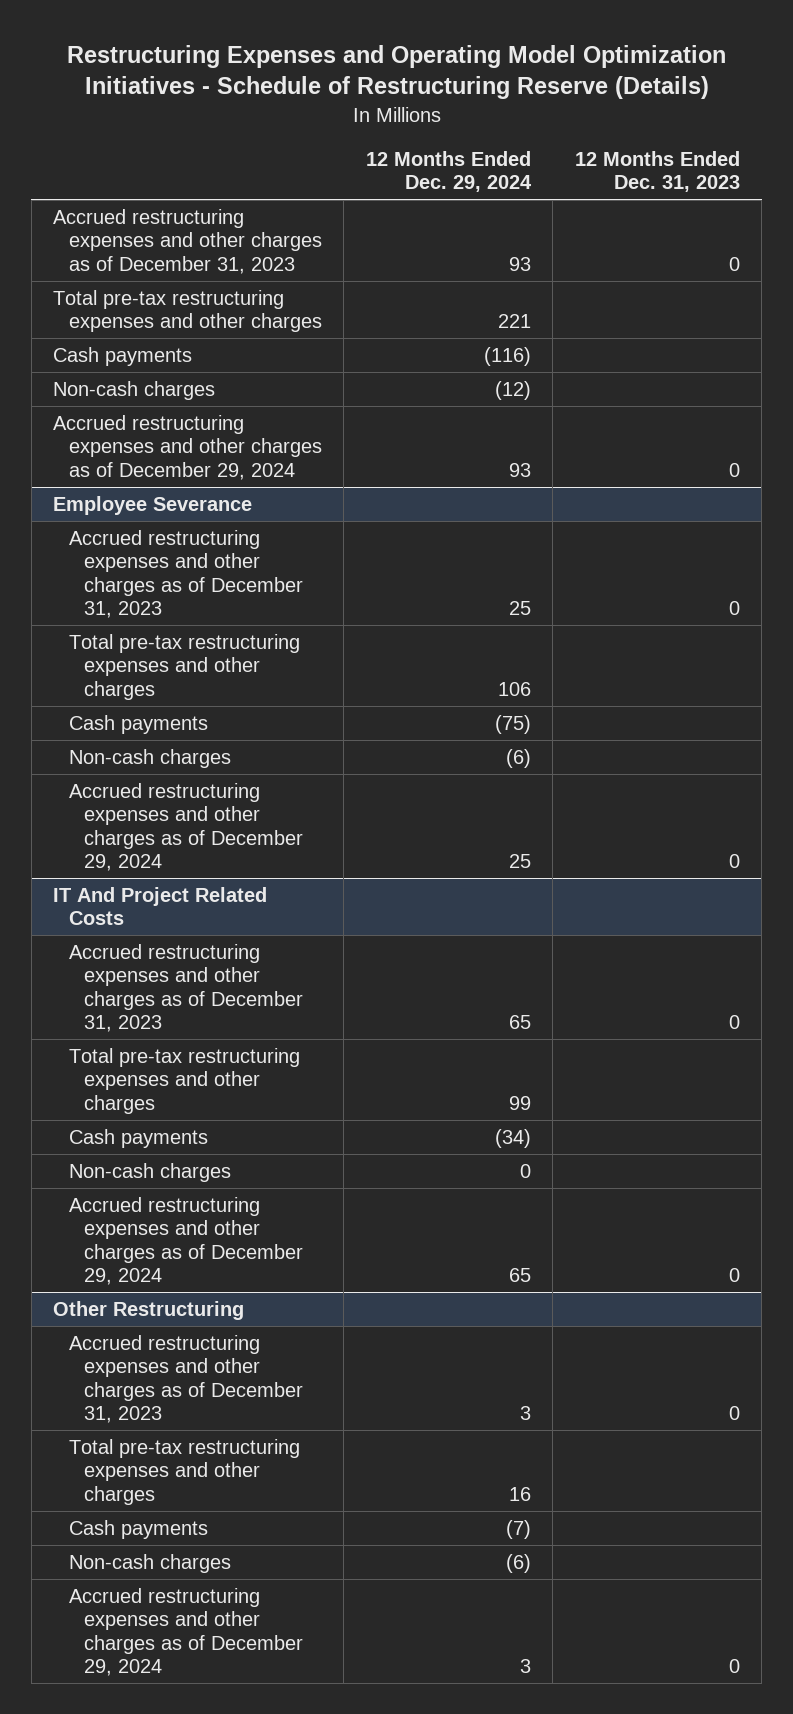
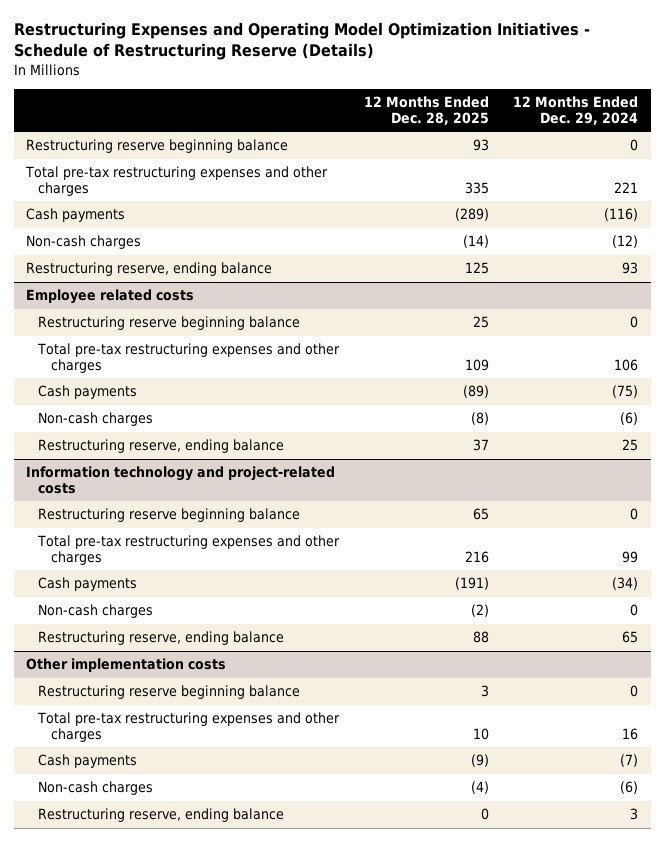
- | 12 Months Ended Dec. 29, 2024 | 12 Months Ended Dec. 31, 2023
+ | 12 Months Ended Dec. 28, 2025 | 12 Months Ended Dec. 29, 2024
- Accrued restructuring expenses and other charges as of December 31, 2023 | 93 | 0
+ Restructuring reserve beginning balance | 93 | 0
- Accrued restructuring expenses and other charges as of December 29, 2024 | 93 | 0
- Employee Severance
- Accrued restructuring expenses and other charges as of December 31, 2023 | 25 | 0
+ Restructuring reserve, ending balance | 125 | 93
+ Employee related costs
+ Restructuring reserve beginning balance | 25 | 0
- Accrued restructuring expenses and other charges as of December 29, 2024 | 25 | 0
- IT And Project Related Costs
- Accrued restructuring expenses and other charges as of December 31, 2023 | 65 | 0
+ Restructuring reserve, ending balance | 37 | 25
+ Information technology and project-related costs
+ Restructuring reserve beginning balance | 65 | 0
- Accrued restructuring expenses and other charges as of December 29, 2024 | 65 | 0
- Other Restructuring
- Accrued restructuring expenses and other charges as of December 31, 2023 | 3 | 0
+ Restructuring reserve, ending balance | 88 | 65
+ Other implementation costs
+ Restructuring reserve beginning balance | 3 | 0
- Accrued restructuring expenses and other charges as of December 29, 2024 | 3 | 0
+ Restructuring reserve, ending balance | 0 | 3

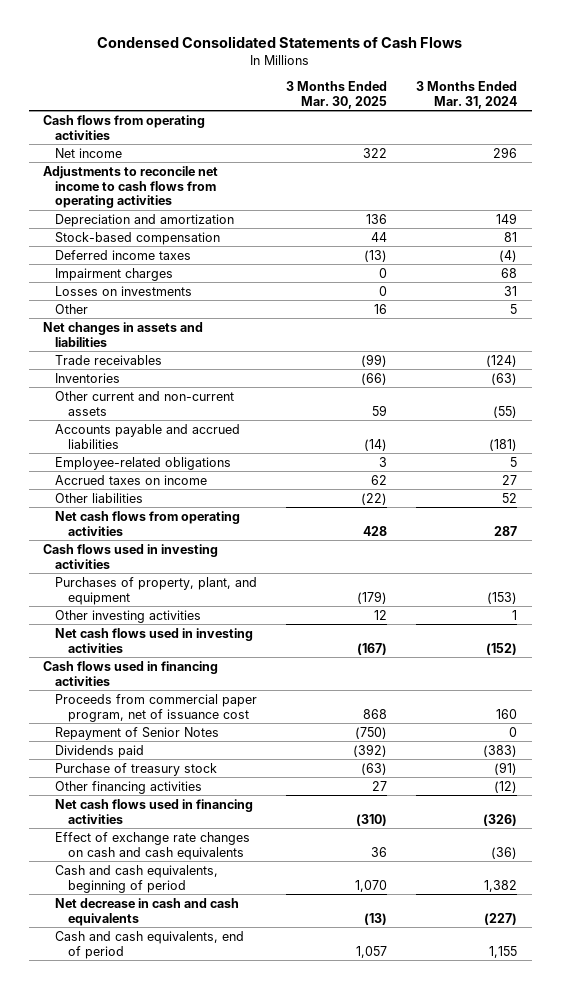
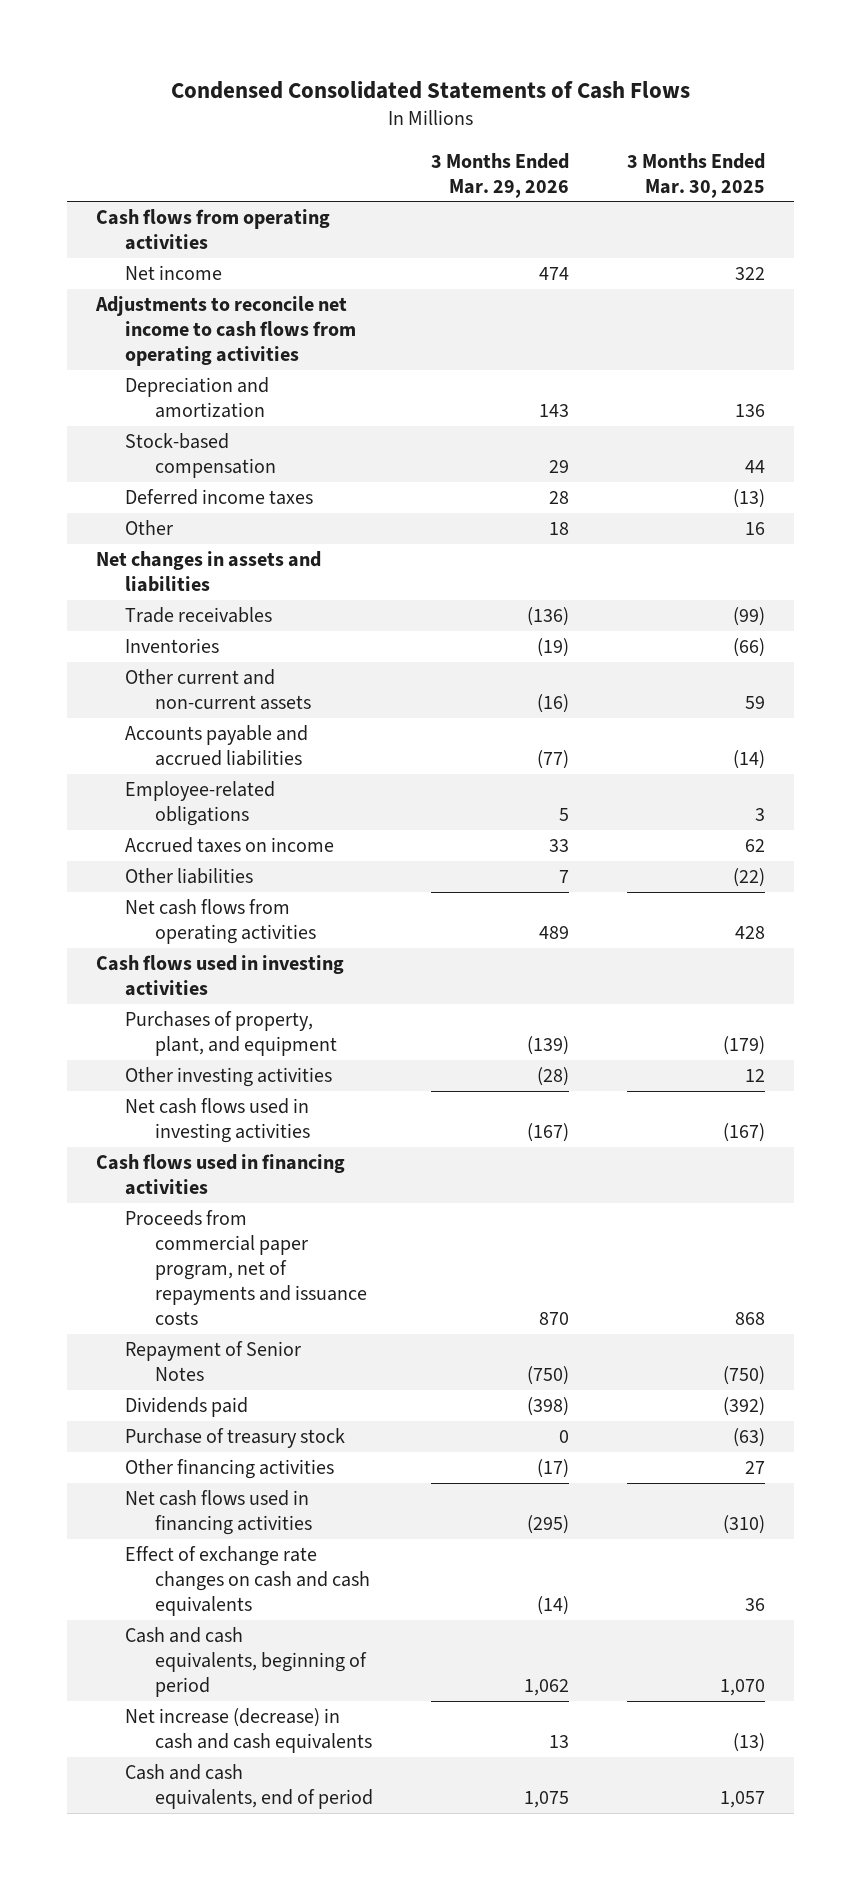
- | 3 Months Ended Mar. 30, 2025 | 3 Months Ended Mar. 31, 2024
+ | 3 Months Ended Mar. 29, 2026 | 3 Months Ended Mar. 30, 2025
- Impairment charges | 0 | 68
- Losses on investments | 0 | 31
- Proceeds from commercial paper program, net of issuance cost | 868 | 160
+ Proceeds from commercial paper program, net of repayments and issuance costs | 870 | 868
- Net decrease in cash and cash equivalents | (13) | (227)
+ Net increase (decrease) in cash and cash equivalents | 13 | (13)

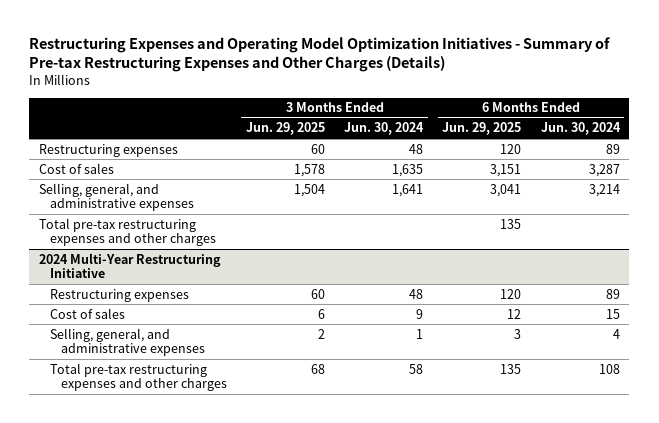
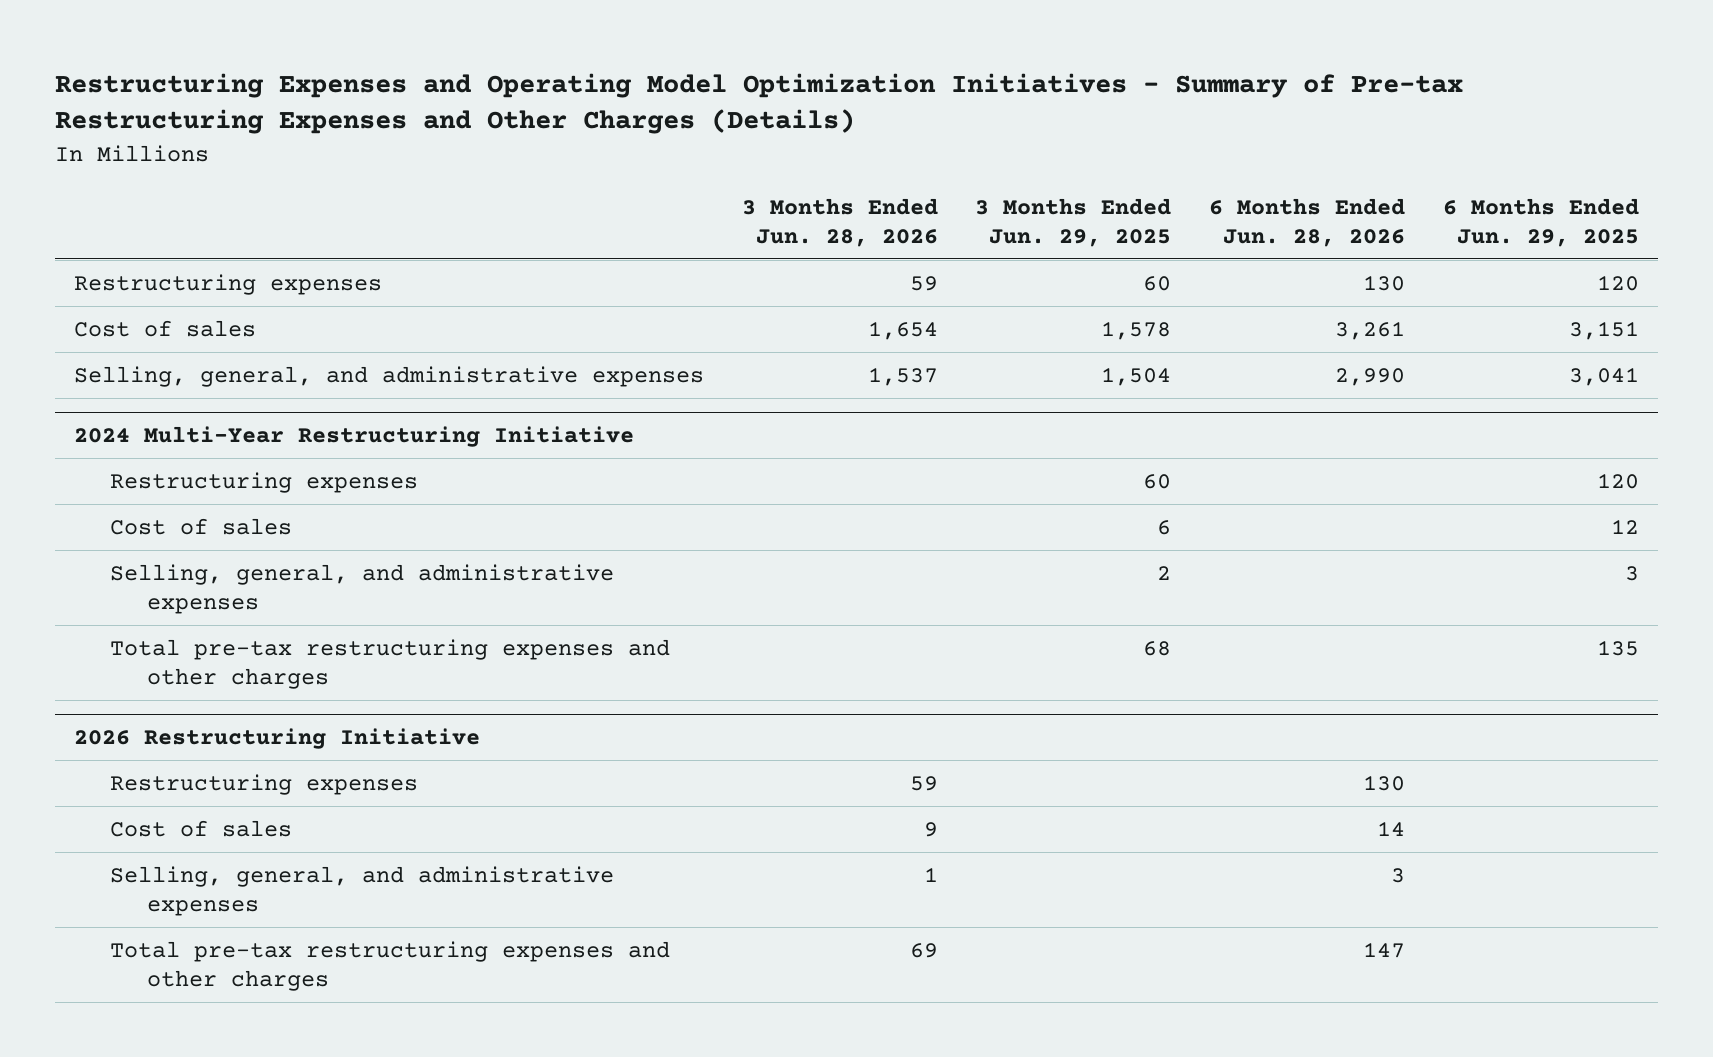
- | 3 Months Ended Jun. 29, 2025 | 3 Months Ended Jun. 30, 2024 | 6 Months Ended Jun. 29, 2025 | 6 Months Ended Jun. 30, 2024
+ | 3 Months Ended Jun. 28, 2026 | 3 Months Ended Jun. 29, 2025 | 6 Months Ended Jun. 28, 2026 | 6 Months Ended Jun. 29, 2025
- Total pre-tax restructuring expenses and other charges | | | 135 |
+ 2026 Restructuring Initiative
+ Restructuring expenses | 59 | | 130 |
+ Cost of sales | 9 | | 14 |
+ Selling, general, and administrative expenses | 1 | | 3 |
+ Total pre-tax restructuring expenses and other charges | 69 | | 147 |

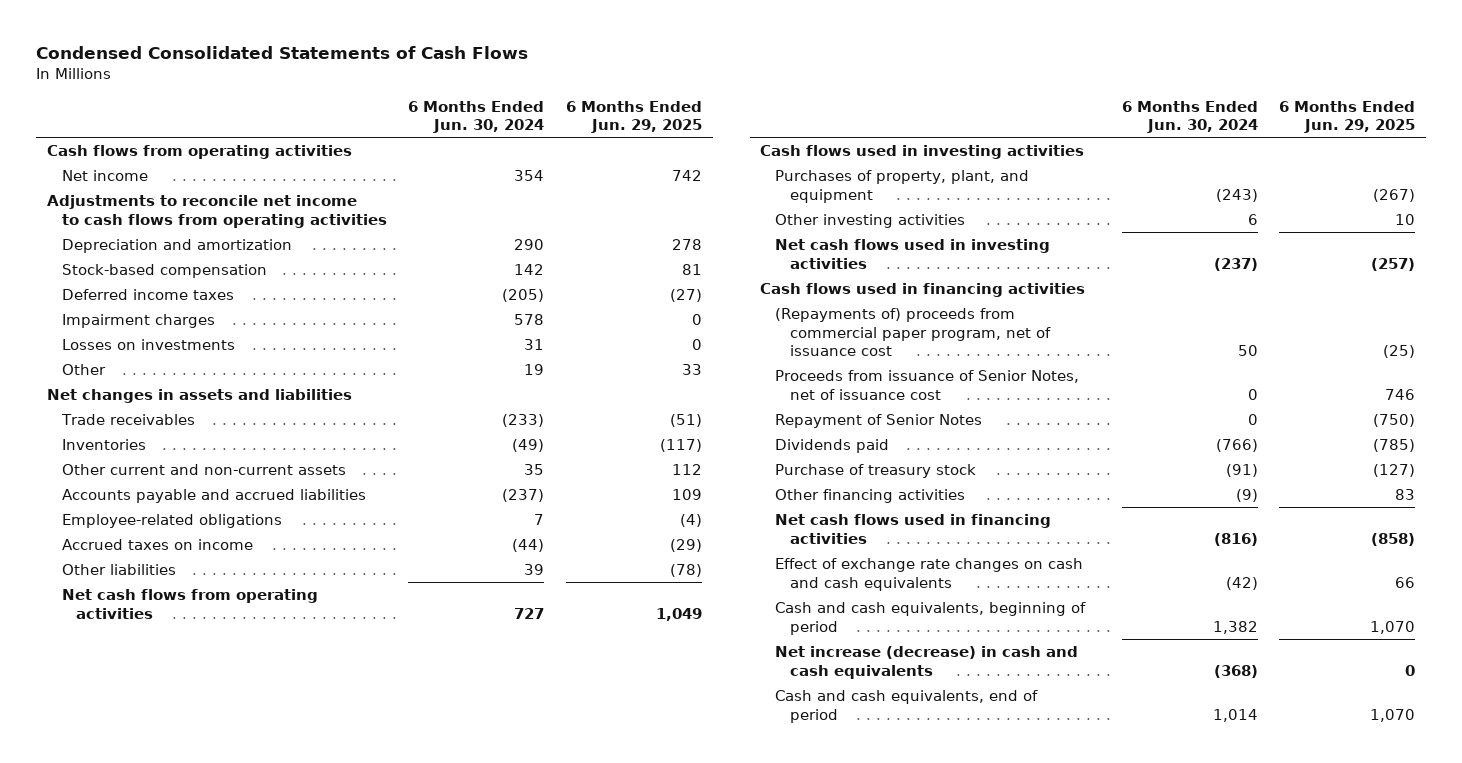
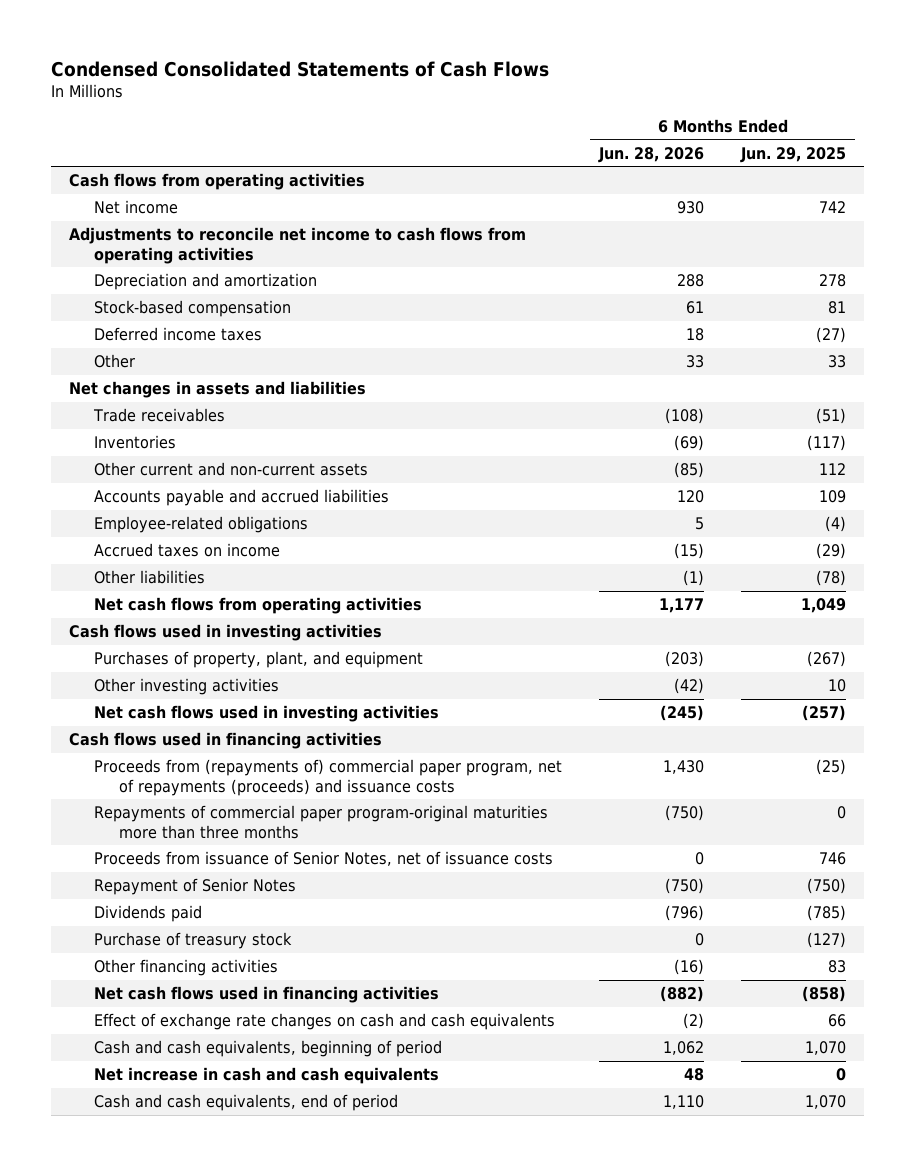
- | 6 Months Ended Jun. 30, 2024 | 6 Months Ended Jun. 29, 2025
+ | 6 Months Ended Jun. 28, 2026 | 6 Months Ended Jun. 29, 2025
- Impairment charges | 578 | 0
- Losses on investments | 31 | 0
- (Repayments of) proceeds from commercial paper program, net of issuance cost | 50 | (25)
- Proceeds from issuance of Senior Notes, net of issuance cost | 0 | 746
+ Proceeds from (repayments of) commercial paper program, net of repayments (proceeds) and issuance costs | 1,430 | (25)
+ Repayments of commercial paper program-original maturities more than three months | (750) | 0
+ Proceeds from issuance of Senior Notes, net of issuance costs | 0 | 746
- Net increase (decrease) in cash and cash equivalents | (368) | 0
+ Net increase in cash and cash equivalents | 48 | 0

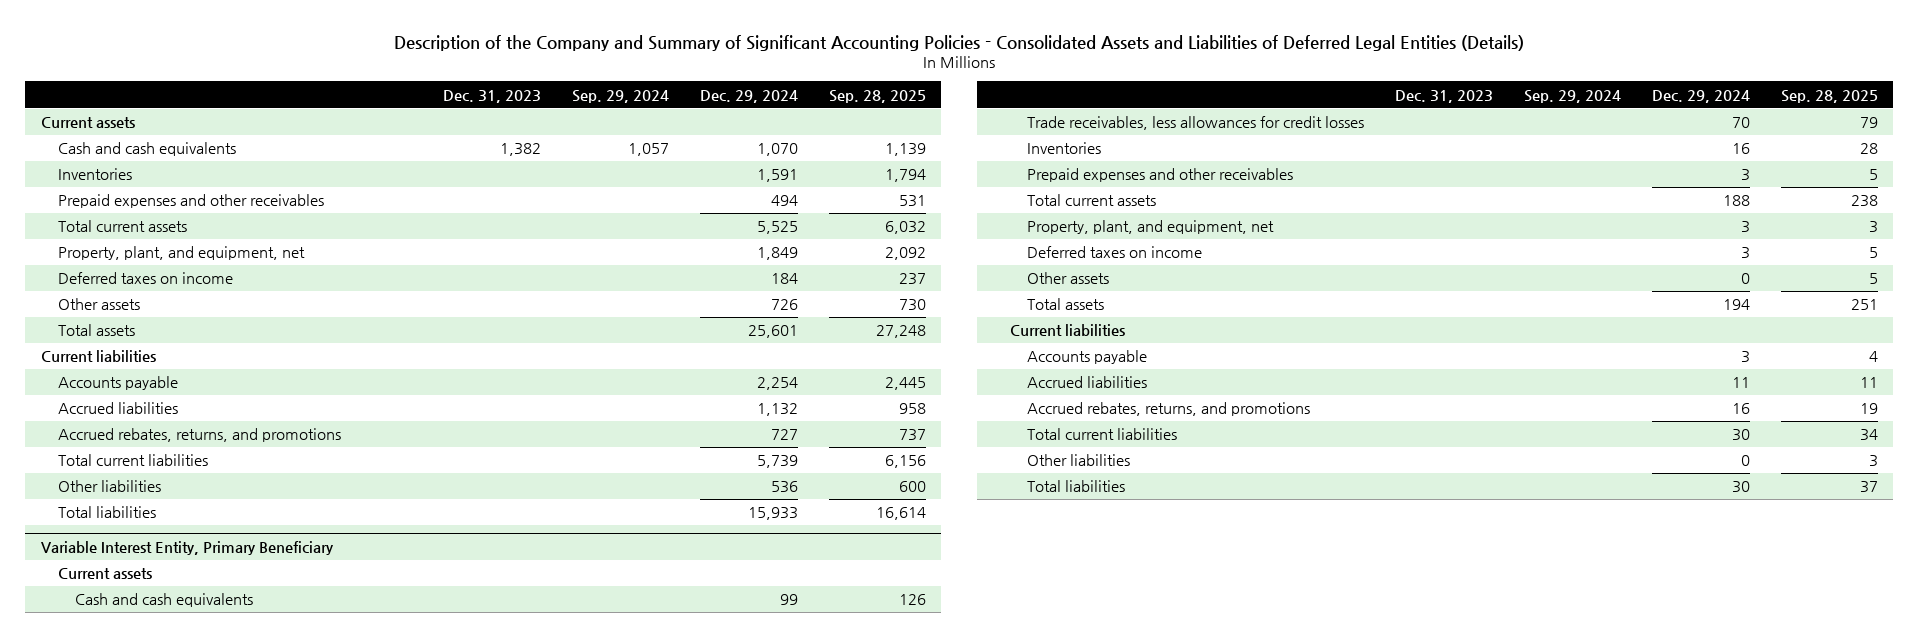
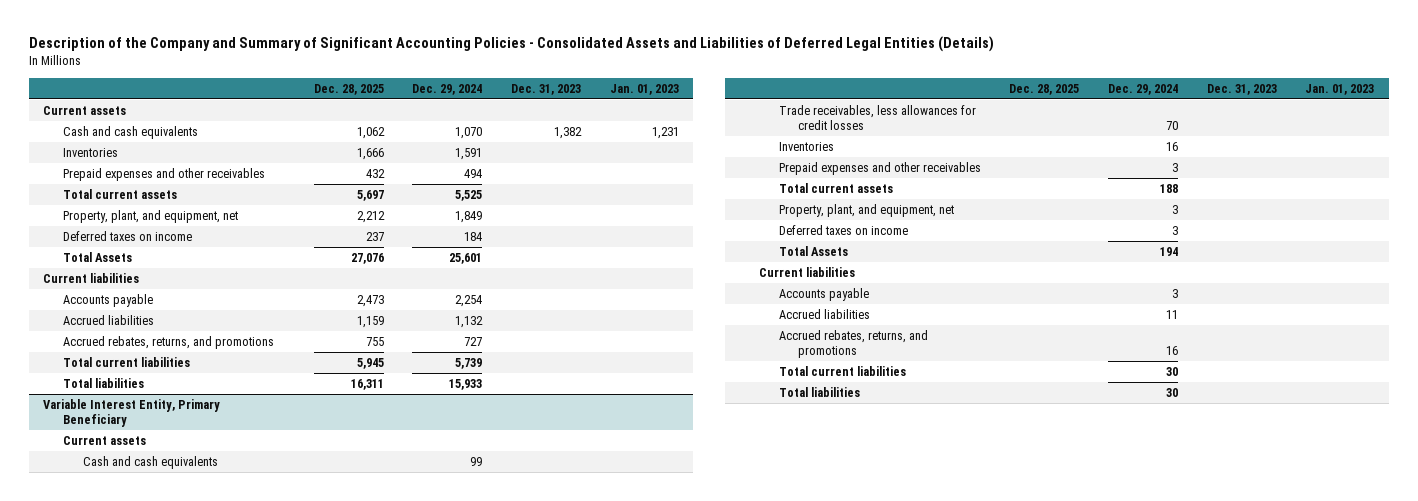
- | Dec. 31, 2023 | Sep. 29, 2024 | Dec. 29, 2024 | Sep. 28, 2025
+ | Dec. 28, 2025 | Dec. 29, 2024 | Dec. 31, 2023 | Jan. 01, 2023
- Other assets | | | 726 | 730
- Total assets | | | 25,601 | 27,248
+ Total Assets | 27,076 | 25,601 | |
- Other liabilities | | | 536 | 600
@ Variable Interest Entity, Primary Beneficiary
- Other assets | | | 0 | 5
- Total assets | | | 194 | 251
+ Total Assets | | 194 | |
- Other liabilities | | | 0 | 3

